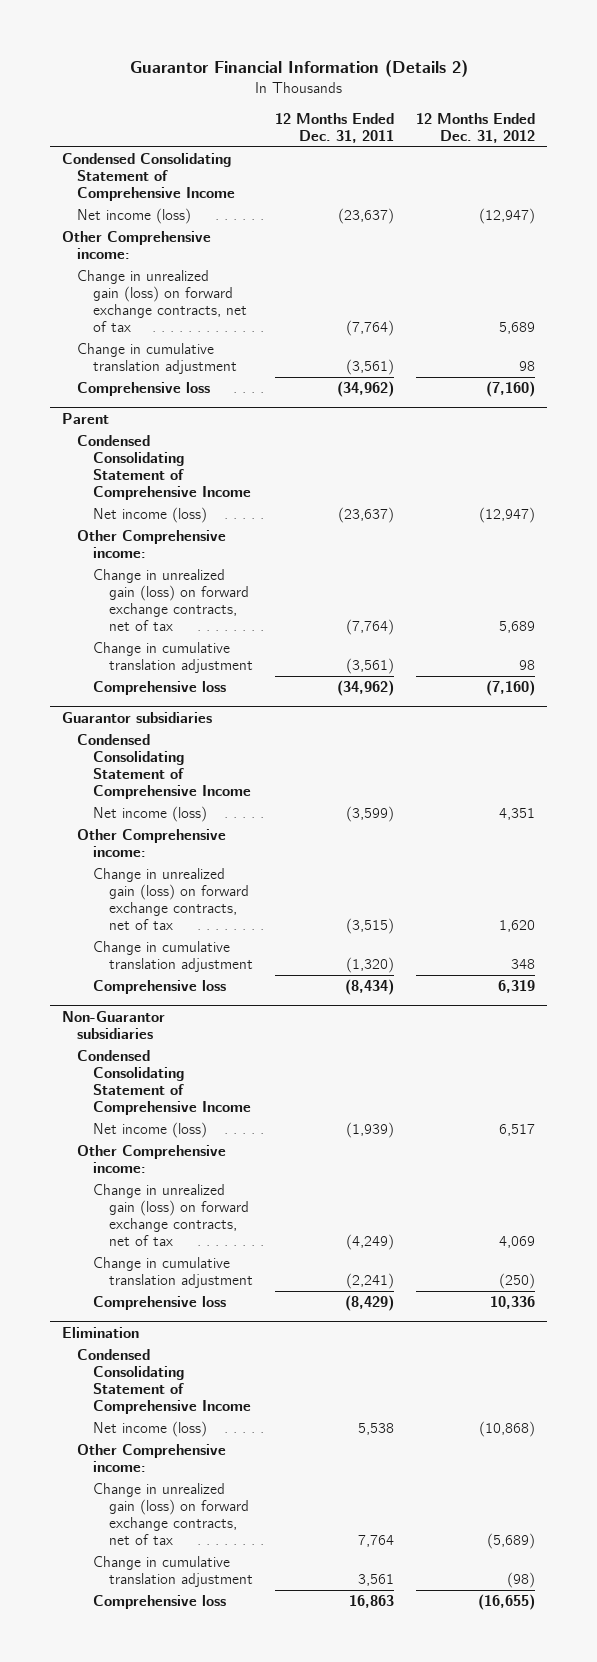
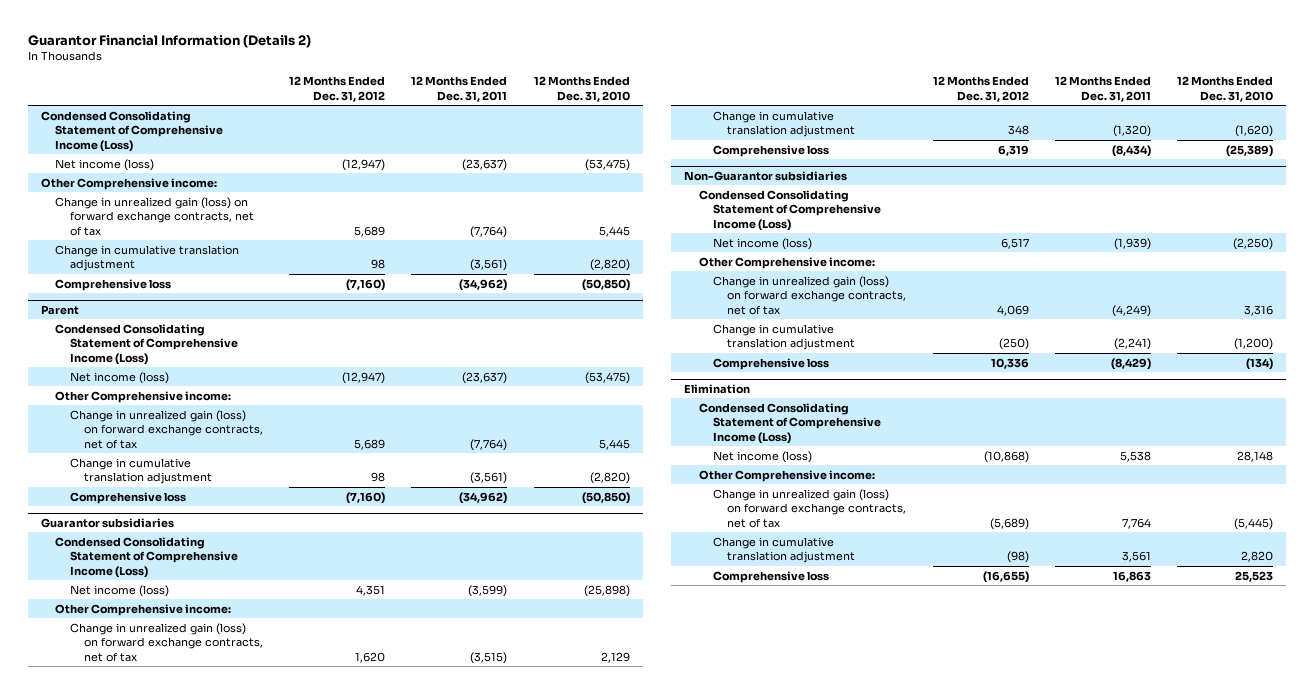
- | 12 Months Ended Dec. 31, 2011 | 12 Months Ended Dec. 31, 2012
+ | 12 Months Ended Dec. 31, 2012 | 12 Months Ended Dec. 31, 2011 | 12 Months Ended Dec. 31, 2010
- Condensed Consolidating Statement of Comprehensive Income
+ Condensed Consolidating Statement of Comprehensive Income (Loss)
@ Parent
- Condensed Consolidating Statement of Comprehensive Income
+ Condensed Consolidating Statement of Comprehensive Income (Loss)
@ Guarantor subsidiaries
- Condensed Consolidating Statement of Comprehensive Income
+ Condensed Consolidating Statement of Comprehensive Income (Loss)
@ Non-Guarantor subsidiaries
- Condensed Consolidating Statement of Comprehensive Income
+ Condensed Consolidating Statement of Comprehensive Income (Loss)
@ Elimination
- Condensed Consolidating Statement of Comprehensive Income
+ Condensed Consolidating Statement of Comprehensive Income (Loss)

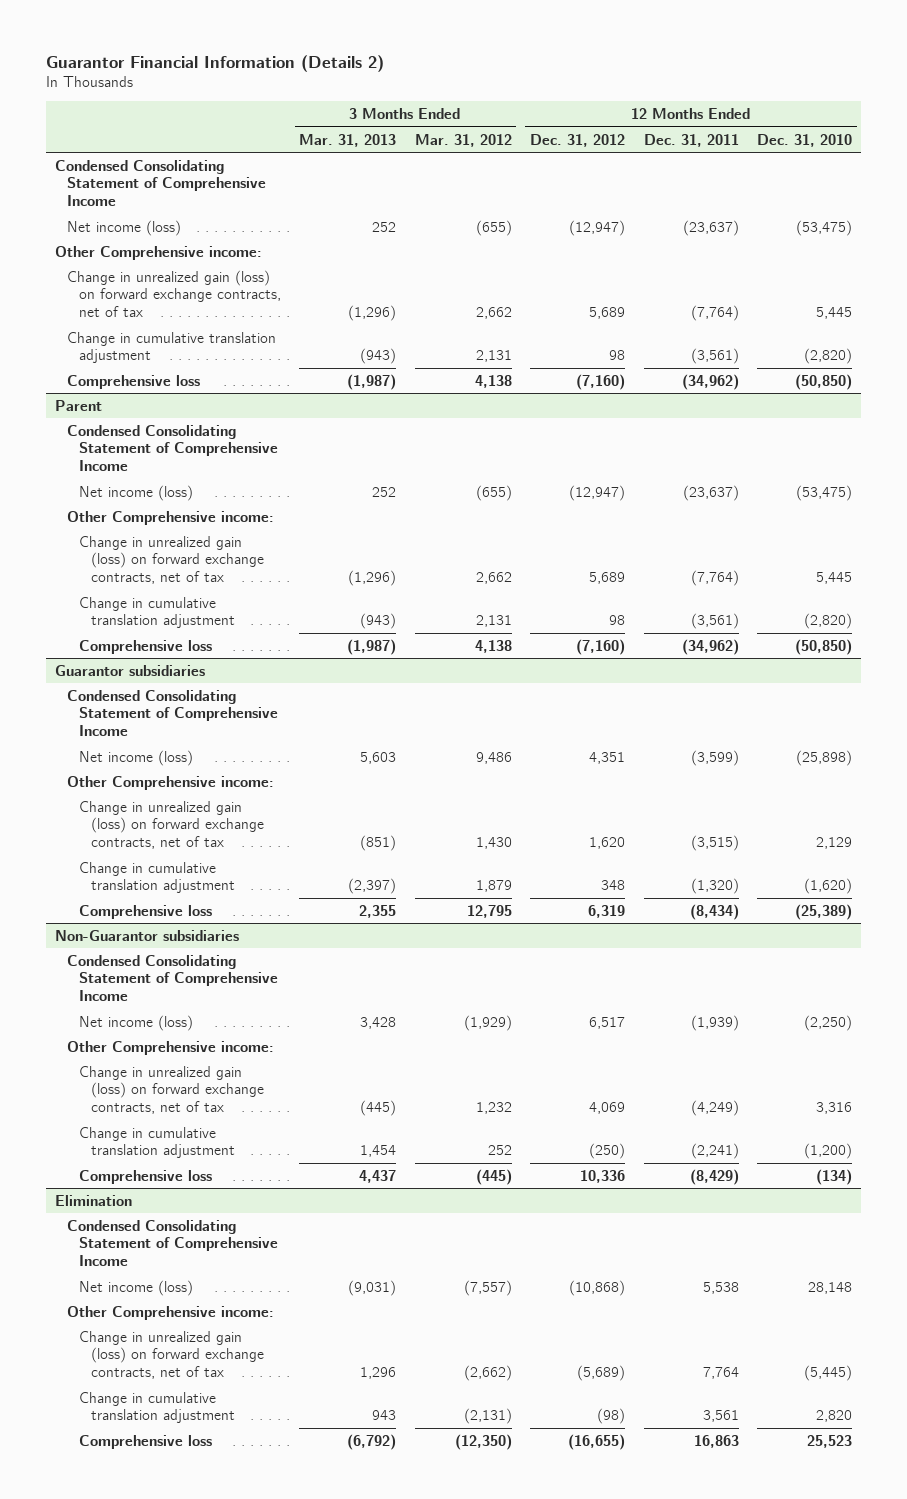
- | 12 Months Ended Dec. 31, 2012 | 12 Months Ended Dec. 31, 2011 | 12 Months Ended Dec. 31, 2010
+ | 3 Months Ended Mar. 31, 2013 | 3 Months Ended Mar. 31, 2012 | 12 Months Ended Dec. 31, 2012 | 12 Months Ended Dec. 31, 2011 | 12 Months Ended Dec. 31, 2010
- Condensed Consolidating Statement of Comprehensive Income (Loss)
+ Condensed Consolidating Statement of Comprehensive Income
@ Parent
- Condensed Consolidating Statement of Comprehensive Income (Loss)
+ Condensed Consolidating Statement of Comprehensive Income
@ Guarantor subsidiaries
- Condensed Consolidating Statement of Comprehensive Income (Loss)
+ Condensed Consolidating Statement of Comprehensive Income
@ Non-Guarantor subsidiaries
- Condensed Consolidating Statement of Comprehensive Income (Loss)
+ Condensed Consolidating Statement of Comprehensive Income
@ Elimination
- Condensed Consolidating Statement of Comprehensive Income (Loss)
+ Condensed Consolidating Statement of Comprehensive Income

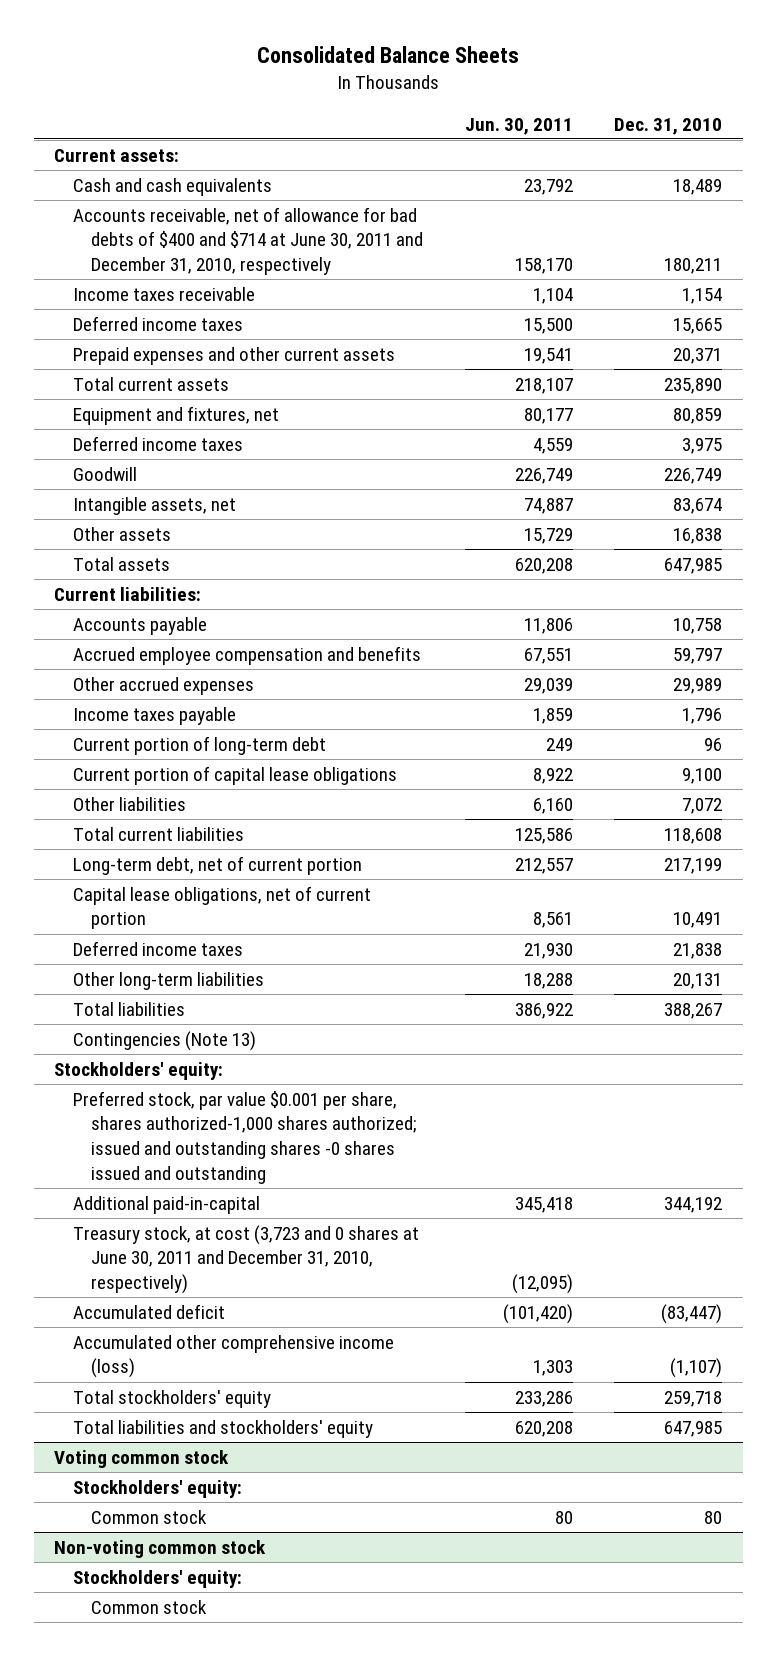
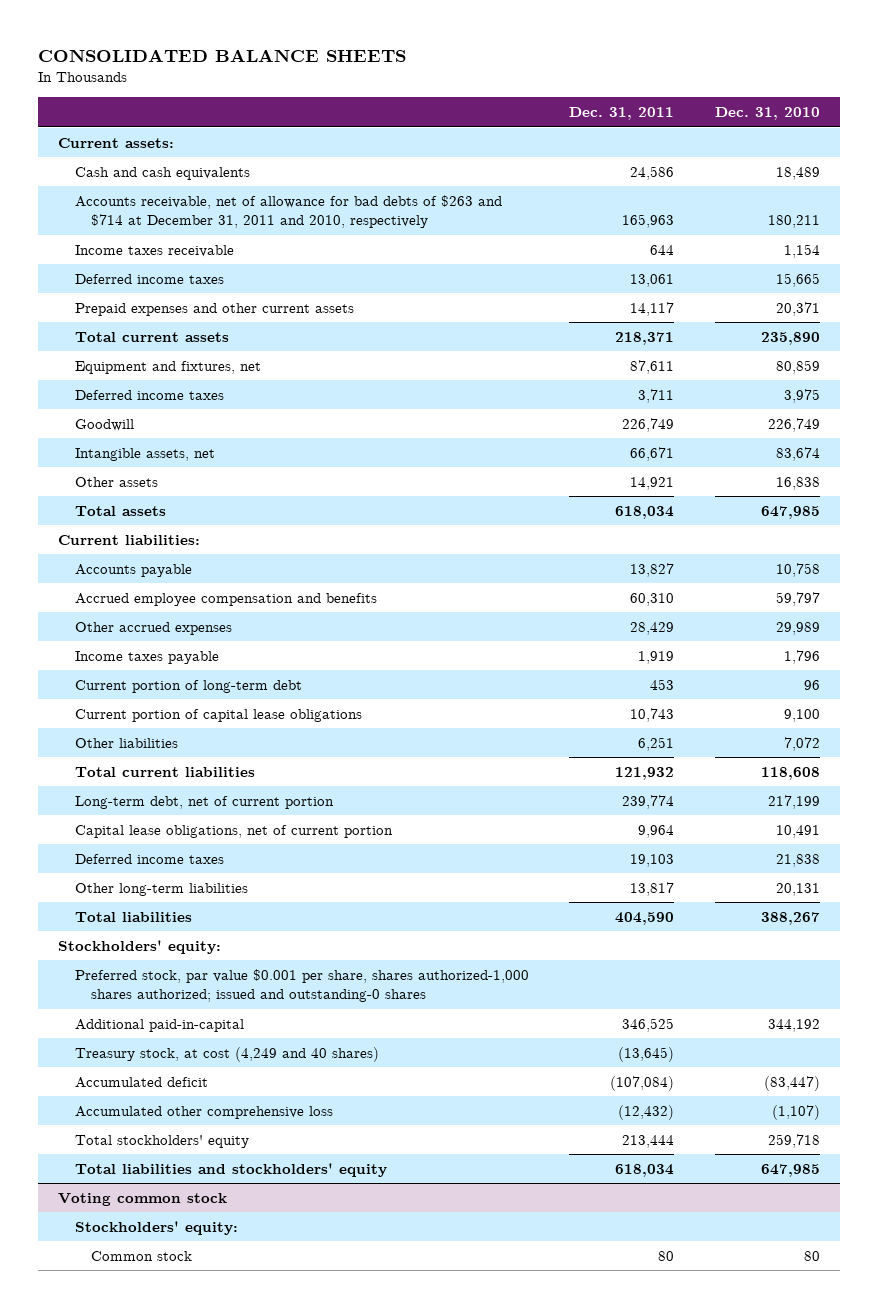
- Consolidated Balance Sheets
+ CONSOLIDATED BALANCE SHEETS
- | Jun. 30, 2011 | Dec. 31, 2010
+ | Dec. 31, 2011 | Dec. 31, 2010
- Accounts receivable, net of allowance for bad debts of $400 and $714 at June 30, 2011 and December 31, 2010, respectively | 158,170 | 180,211
+ Accounts receivable, net of allowance for bad debts of $263 and $714 at December 31, 2011 and 2010, respectively | 165,963 | 180,211
- Contingencies (Note 13)
- Preferred stock, par value $0.001 per share, shares authorized-1,000 shares authorized; issued and outstanding shares -0 shares issued and outstanding
+ Preferred stock, par value $0.001 per share, shares authorized-1,000 shares authorized; issued and outstanding-0 shares
- Treasury stock, at cost (3,723 and 0 shares at June 30, 2011 and December 31, 2010, respectively) | (12,095) |
+ Treasury stock, at cost (4,249 and 40 shares) | (13,645) |
- Accumulated other comprehensive income (loss) | 1,303 | (1,107)
+ Accumulated other comprehensive loss | (12,432) | (1,107)
- Non-voting common stock
- Stockholders' equity:
- Common stock

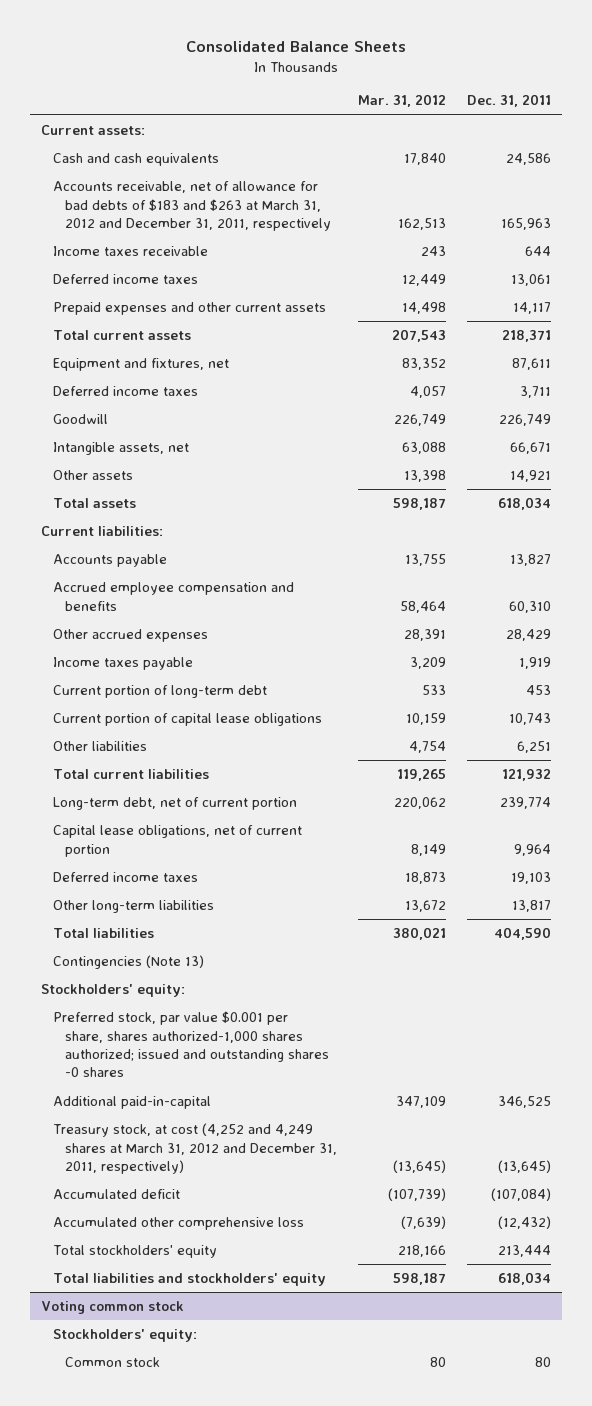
- CONSOLIDATED BALANCE SHEETS
+ Consolidated Balance Sheets
- | Dec. 31, 2011 | Dec. 31, 2010
+ | Mar. 31, 2012 | Dec. 31, 2011
- Accounts receivable, net of allowance for bad debts of $263 and $714 at December 31, 2011 and 2010, respectively | 165,963 | 180,211
+ Accounts receivable, net of allowance for bad debts of $183 and $263 at March 31, 2012 and December 31, 2011, respectively | 162,513 | 165,963
+ Contingencies (Note 13)
- Preferred stock, par value $0.001 per share, shares authorized-1,000 shares authorized; issued and outstanding-0 shares
+ Preferred stock, par value $0.001 per share, shares authorized-1,000 shares authorized; issued and outstanding shares -0 shares
- Treasury stock, at cost (4,249 and 40 shares) | (13,645) |
+ Treasury stock, at cost (4,252 and 4,249 shares at March 31, 2012 and December 31, 2011, respectively) | (13,645) | (13,645)

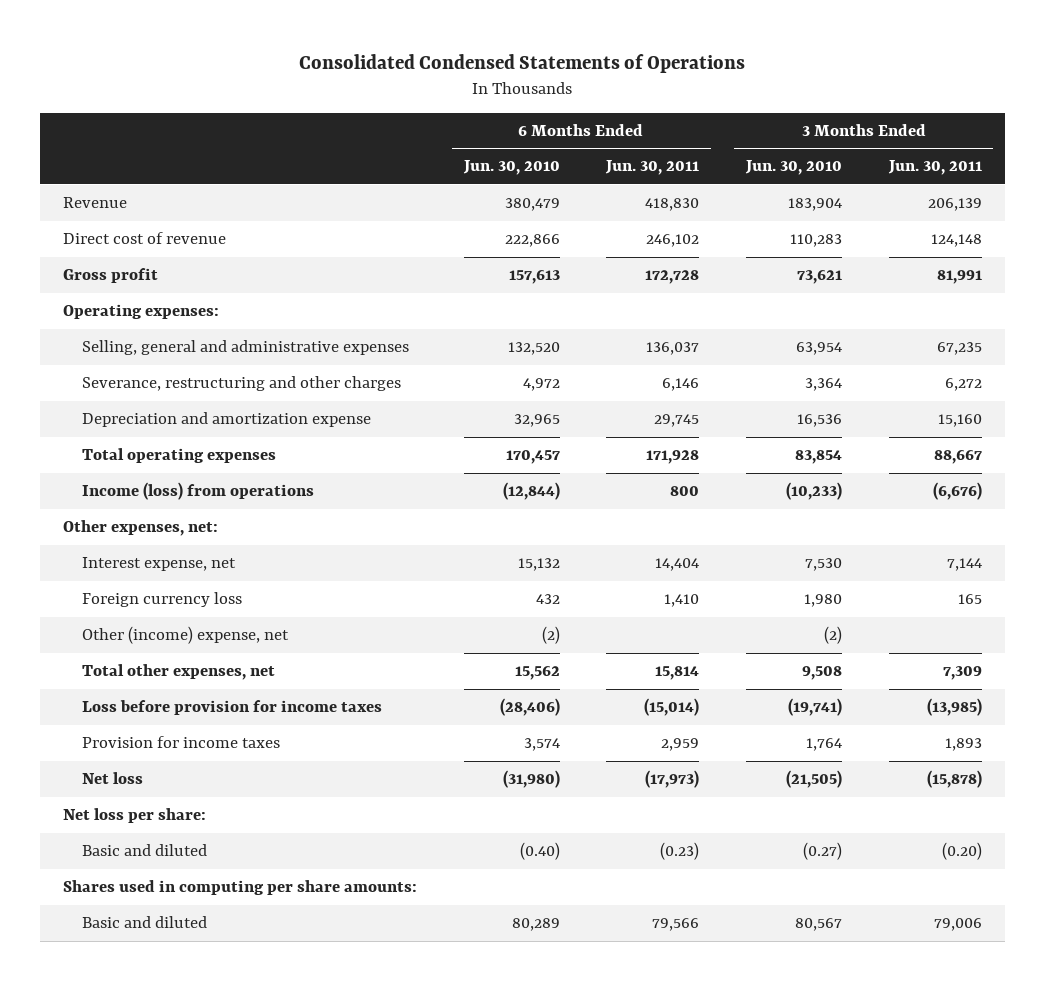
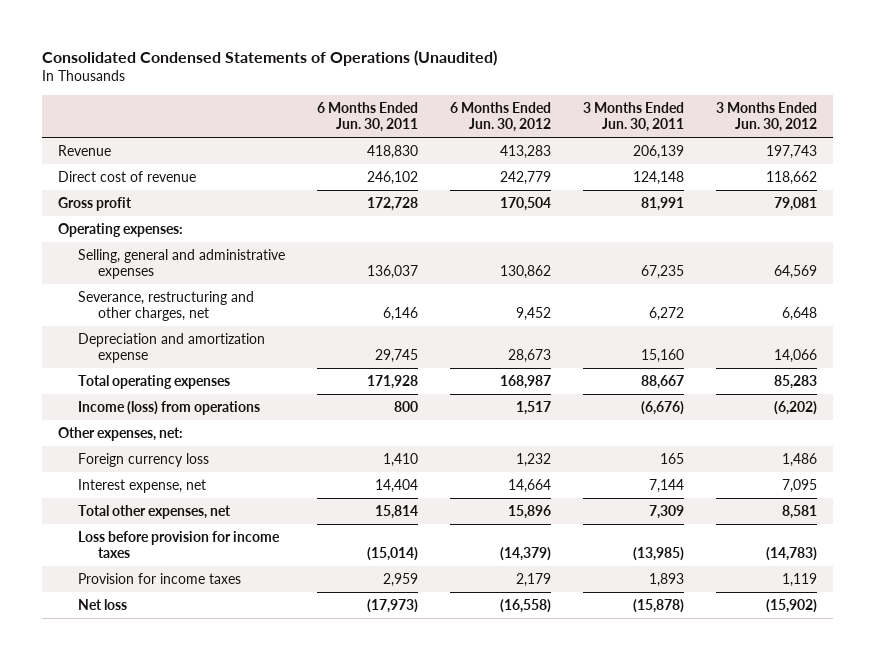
- Consolidated Condensed Statements of Operations
+ Consolidated Condensed Statements of Operations (Unaudited)
- | 6 Months Ended Jun. 30, 2010 | 6 Months Ended Jun. 30, 2011 | 3 Months Ended Jun. 30, 2010 | 3 Months Ended Jun. 30, 2011
+ | 6 Months Ended Jun. 30, 2011 | 6 Months Ended Jun. 30, 2012 | 3 Months Ended Jun. 30, 2011 | 3 Months Ended Jun. 30, 2012
- Severance, restructuring and other charges | 4,972 | 6,146 | 3,364 | 6,272
+ Severance, restructuring and other charges, net | 6,146 | 9,452 | 6,272 | 6,648
- Other (income) expense, net | (2) | | (2) |
moved down: Interest expense, net | 14,404 | 14,664 | 7,144 | 7,095
- Net loss per share:
- Basic and diluted | (0.40) | (0.23) | (0.27) | (0.20)
- Shares used in computing per share amounts:
- Basic and diluted | 80,289 | 79,566 | 80,567 | 79,006

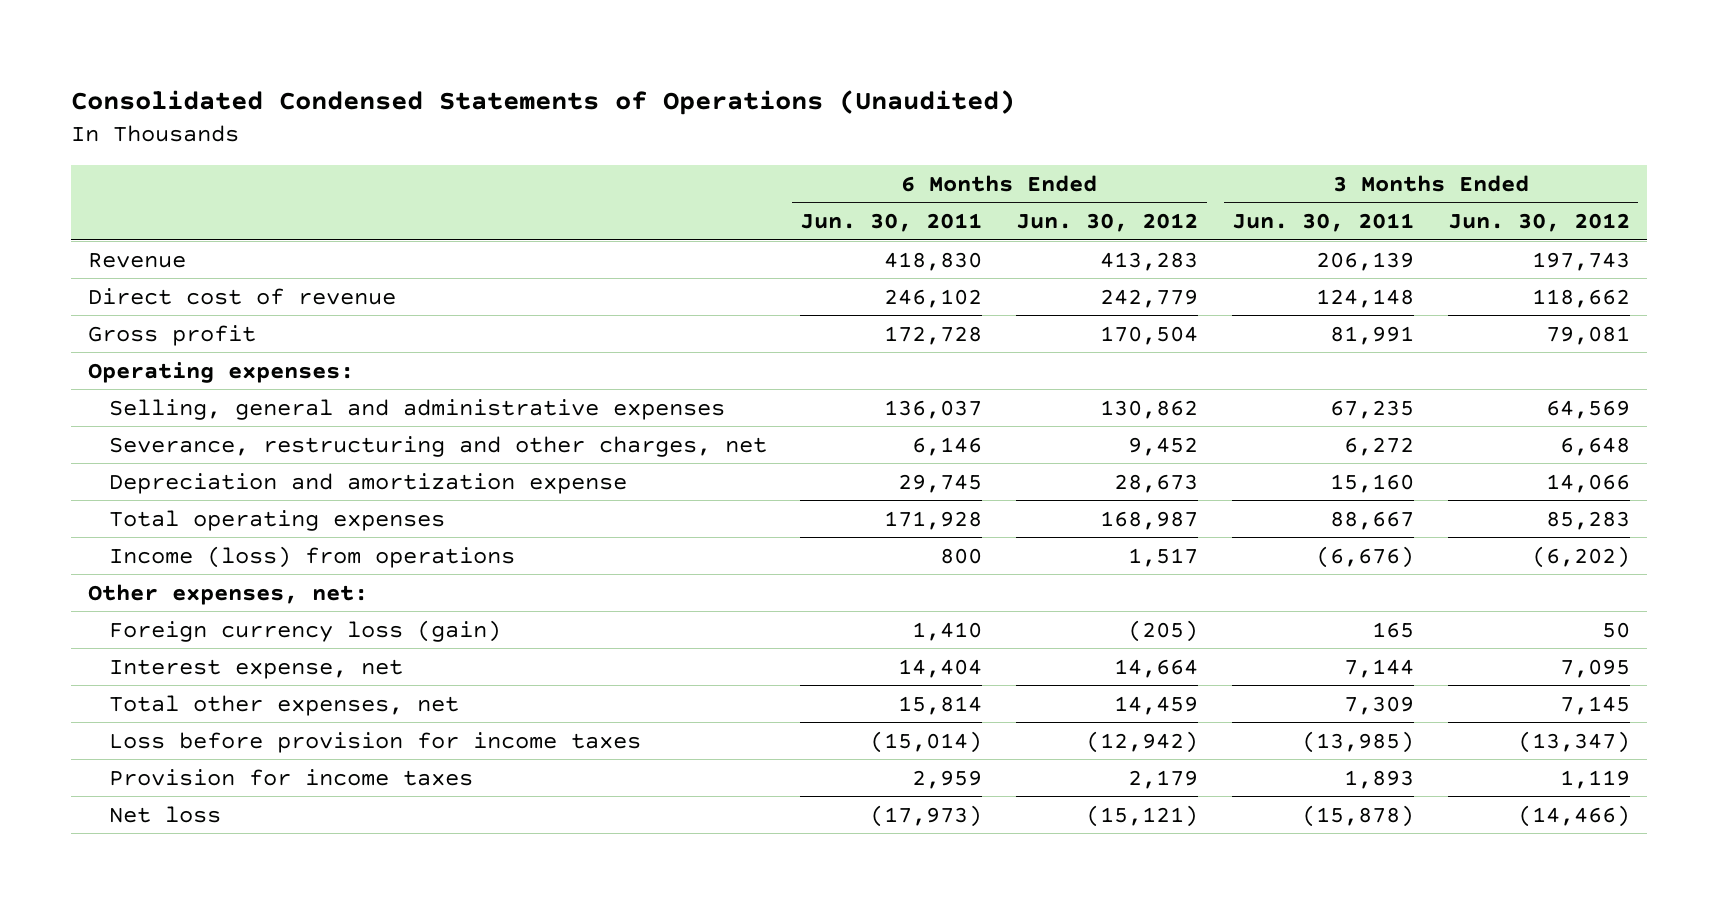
- Foreign currency loss | 1,410 | 1,232 | 165 | 1,486
+ Foreign currency loss (gain) | 1,410 | (205) | 165 | 50
- Total other expenses, net | 15,814 | 15,896 | 7,309 | 8,581
- Loss before provision for income taxes | (15,014) | (14,379) | (13,985) | (14,783)
+ Total other expenses, net | 15,814 | 14,459 | 7,309 | 7,145
+ Loss before provision for income taxes | (15,014) | (12,942) | (13,985) | (13,347)
- Net loss | (17,973) | (16,558) | (15,878) | (15,902)
+ Net loss | (17,973) | (15,121) | (15,878) | (14,466)

